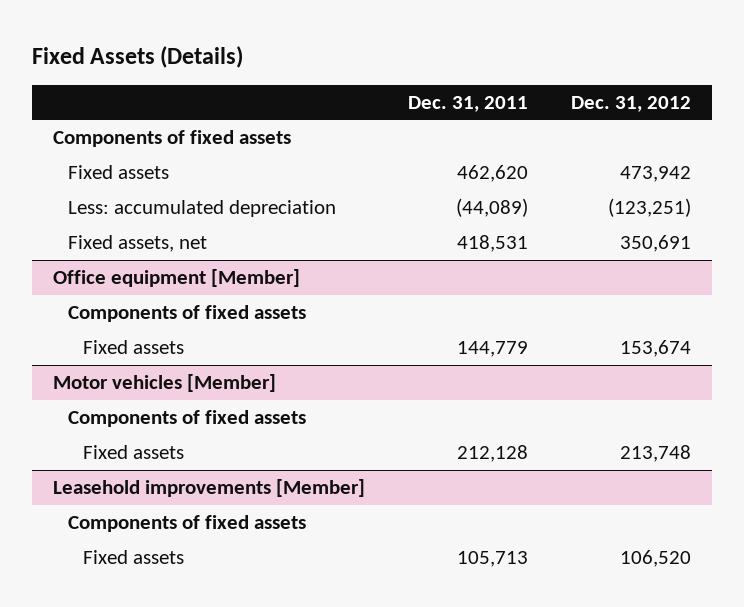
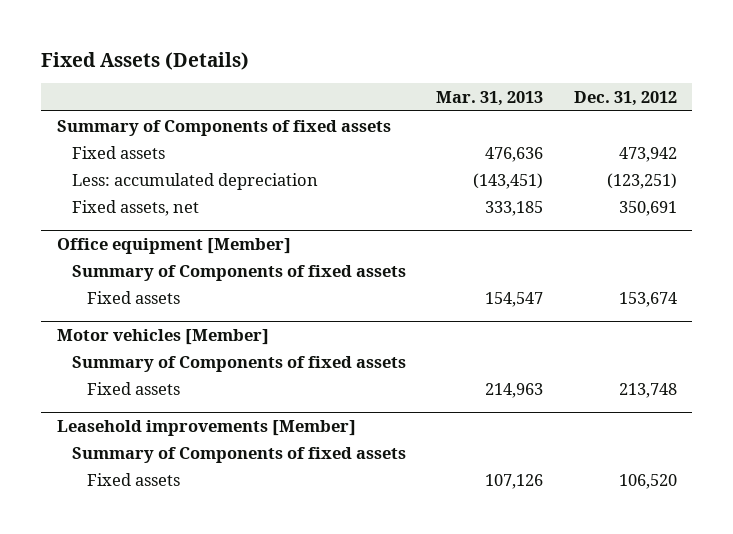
- | Dec. 31, 2011 | Dec. 31, 2012
+ | Mar. 31, 2013 | Dec. 31, 2012
- Components of fixed assets
+ Summary of Components of fixed assets
@ Office equipment [Member]
- Components of fixed assets
+ Summary of Components of fixed assets
@ Motor vehicles [Member]
- Components of fixed assets
+ Summary of Components of fixed assets
@ Leasehold improvements [Member]
- Components of fixed assets
+ Summary of Components of fixed assets

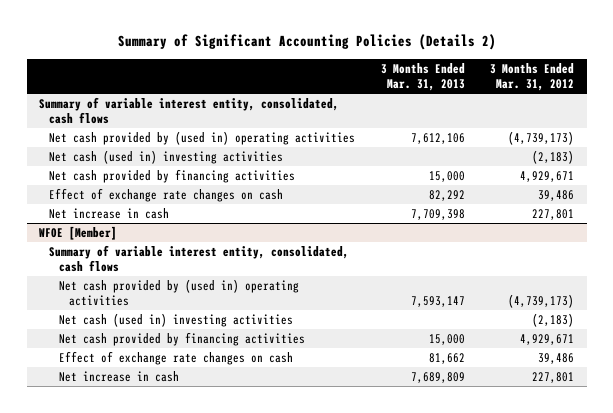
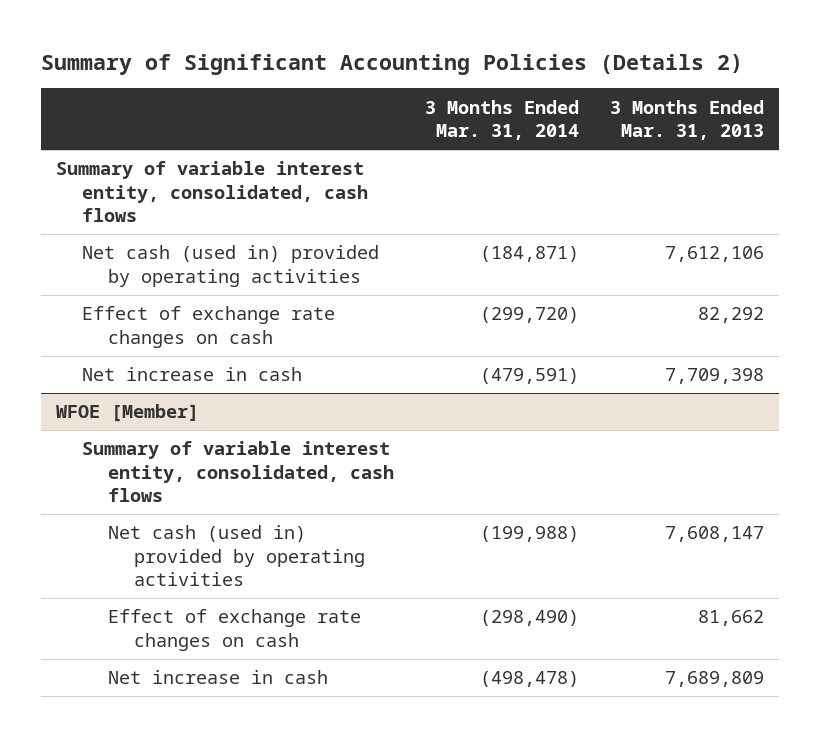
- | 3 Months Ended Mar. 31, 2013 | 3 Months Ended Mar. 31, 2012
+ | 3 Months Ended Mar. 31, 2014 | 3 Months Ended Mar. 31, 2013
- Net cash provided by (used in) operating activities | 7,612,106 | (4,739,173)
- Net cash (used in) investing activities | | (2,183)
- Net cash provided by financing activities | 15,000 | 4,929,671
+ Net cash (used in) provided by operating activities | (184,871) | 7,612,106
@ WFOE [Member]
- Net cash provided by (used in) operating activities | 7,593,147 | (4,739,173)
- Net cash (used in) investing activities | | (2,183)
- Net cash provided by financing activities | 15,000 | 4,929,671
+ Net cash (used in) provided by operating activities | (199,988) | 7,608,147

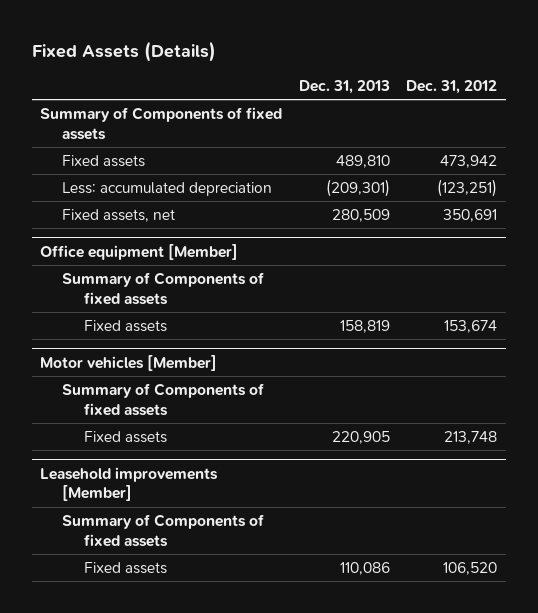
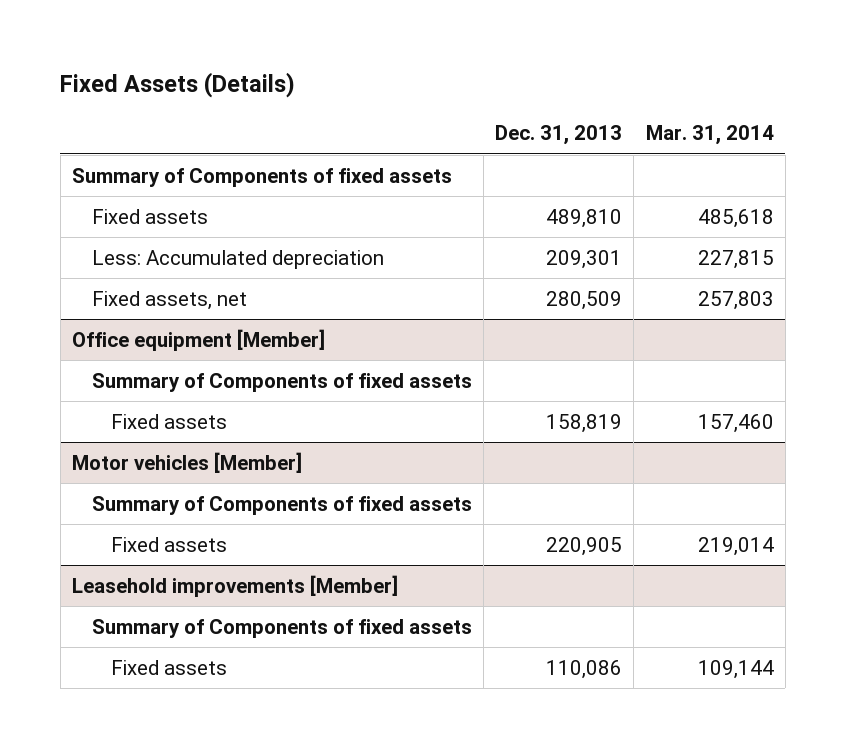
- | Dec. 31, 2013 | Dec. 31, 2012
+ | Dec. 31, 2013 | Mar. 31, 2014
- Less: accumulated depreciation | (209,301) | (123,251)
+ Less: Accumulated depreciation | 209,301 | 227,815

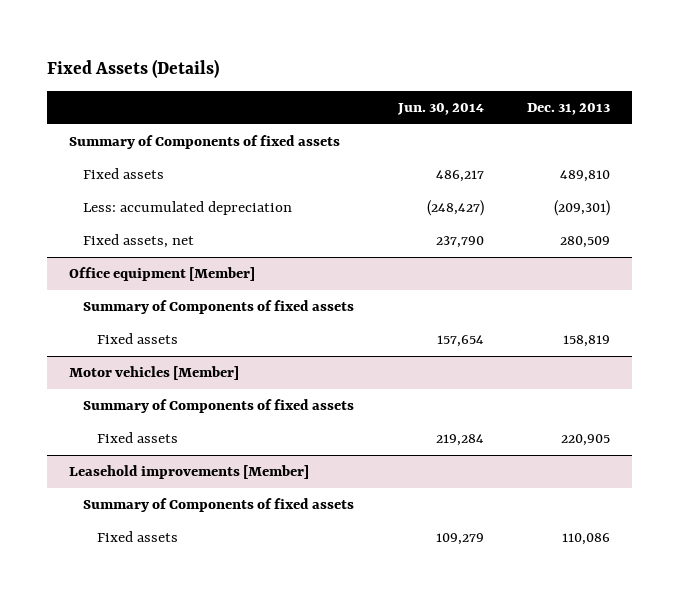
- | Dec. 31, 2013 | Mar. 31, 2014
+ | Jun. 30, 2014 | Dec. 31, 2013
- Less: Accumulated depreciation | 209,301 | 227,815
+ Less: accumulated depreciation | (248,427) | (209,301)

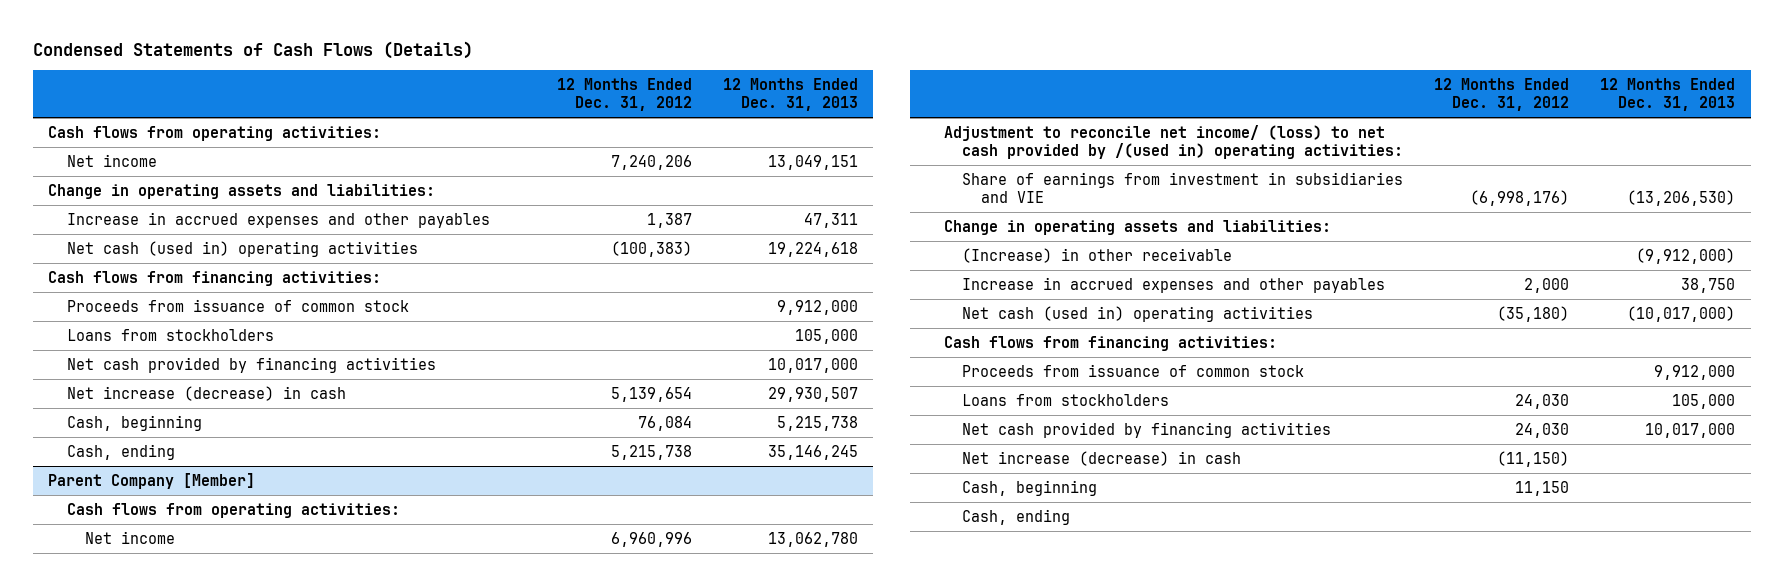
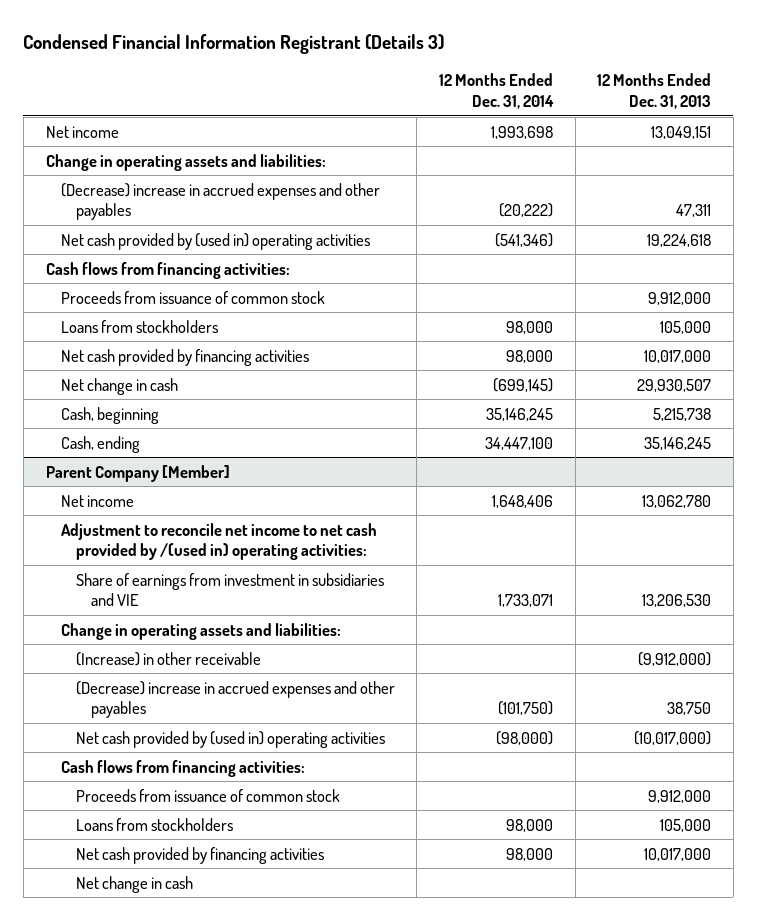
- Condensed Statements of Cash Flows (Details)
+ Condensed Financial Information Registrant (Details 3)
- | 12 Months Ended Dec. 31, 2012 | 12 Months Ended Dec. 31, 2013
+ | 12 Months Ended Dec. 31, 2014 | 12 Months Ended Dec. 31, 2013
- Cash flows from operating activities:
- Increase in accrued expenses and other payables | 1,387 | 47,311
- Net cash (used in) operating activities | (100,383) | 19,224,618
+ (Decrease) increase in accrued expenses and other payables | (20,222) | 47,311
+ Net cash provided by (used in) operating activities | (541,346) | 19,224,618
- Net increase (decrease) in cash | 5,139,654 | 29,930,507
+ Net change in cash | (699,145) | 29,930,507
@ Parent Company [Member]
- Cash flows from operating activities:
- Adjustment to reconcile net income/ (loss) to net cash provided by /(used in) operating activities:
- Share of earnings from investment in subsidiaries and VIE | (6,998,176) | (13,206,530)
+ Adjustment to reconcile net income to net cash provided by /(used in) operating activities:
+ Share of earnings from investment in subsidiaries and VIE | 1,733,071 | 13,206,530
- Increase in accrued expenses and other payables | 2,000 | 38,750
- Net cash (used in) operating activities | (35,180) | (10,017,000)
+ (Decrease) increase in accrued expenses and other payables | (101,750) | 38,750
+ Net cash provided by (used in) operating activities | (98,000) | (10,017,000)
- Net increase (decrease) in cash | (11,150) |
- Cash, beginning | 11,150 |
- Cash, ending
+ Net change in cash

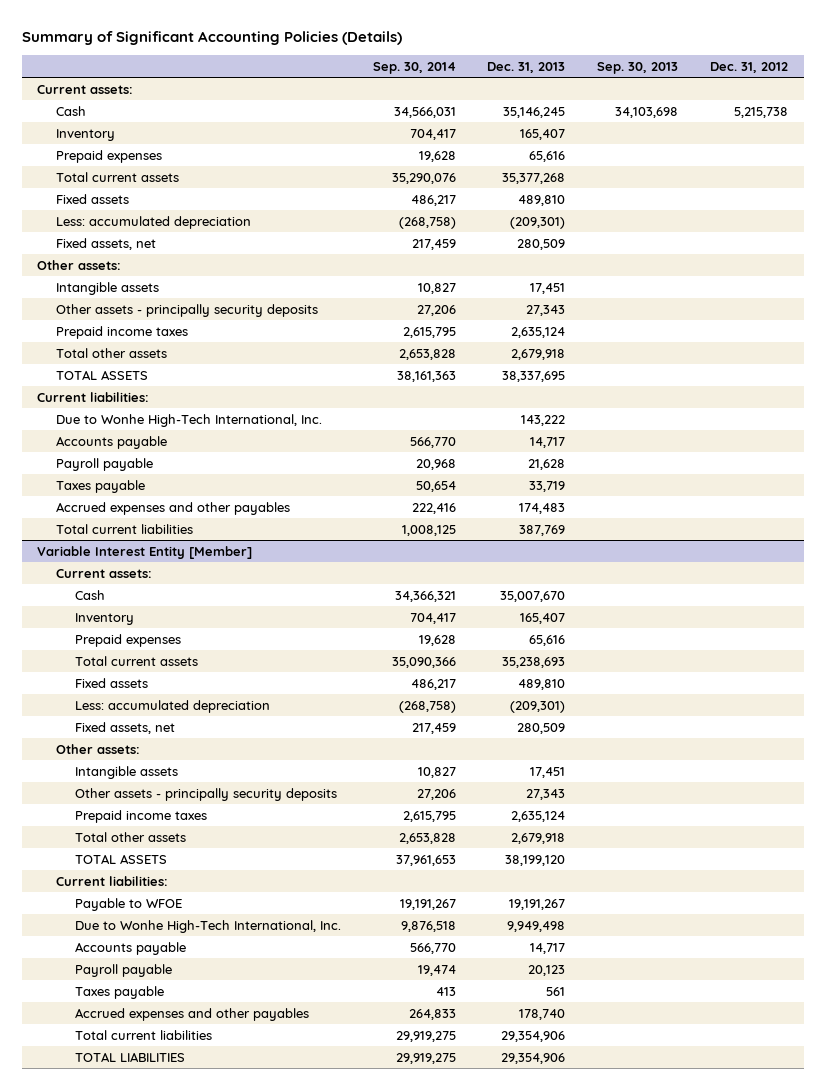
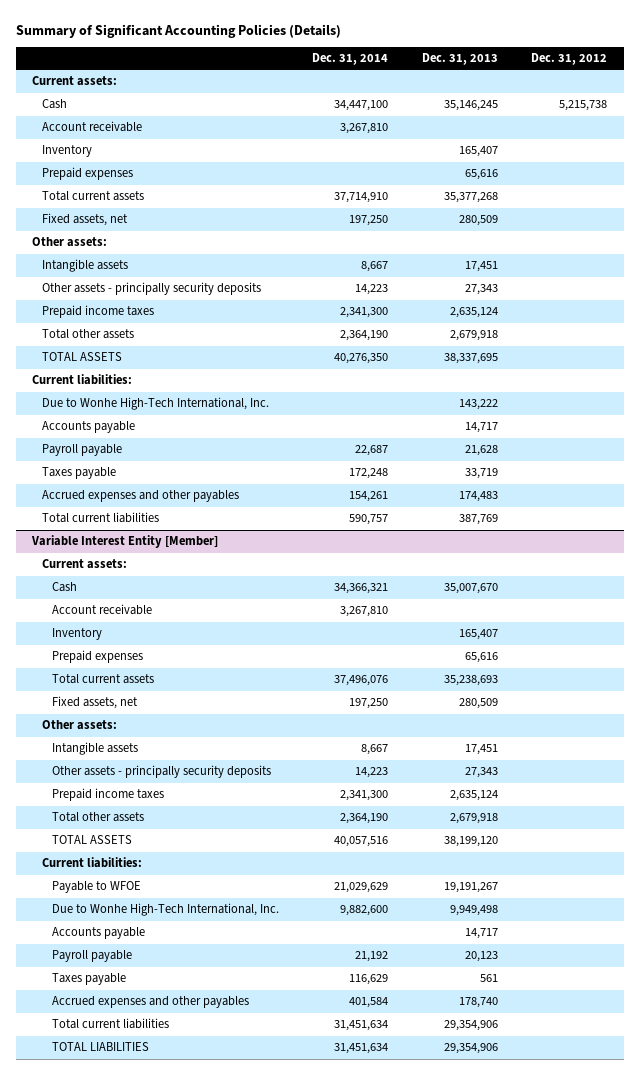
- | Sep. 30, 2014 | Dec. 31, 2013 | Sep. 30, 2013 | Dec. 31, 2012
+ | Dec. 31, 2014 | Dec. 31, 2013 | Dec. 31, 2012
+ Account receivable | 3,267,810 | |
- Fixed assets | 486,217 | 489,810 | |
- Less: accumulated depreciation | (268,758) | (209,301) | |
@ Variable Interest Entity [Member]
+ Account receivable | 3,267,810 | |
- Fixed assets | 486,217 | 489,810 | |
- Less: accumulated depreciation | (268,758) | (209,301) | |

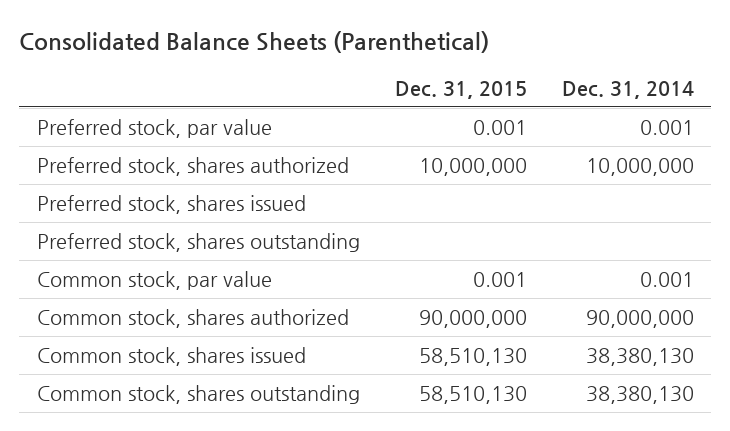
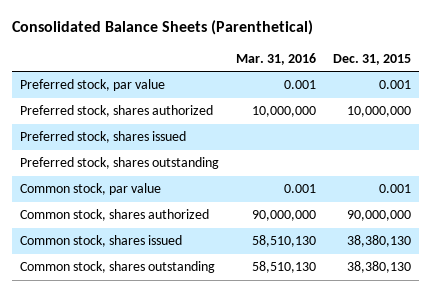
- | Dec. 31, 2015 | Dec. 31, 2014
+ | Mar. 31, 2016 | Dec. 31, 2015
- Common stock, shares issued | 58,510,130 | 38,380,130
- Common stock, shares outstanding | 58,510,130 | 38,380,130
+ Common stock, shares issued | 58,510,130 | 38,380,130
+ Common stock, shares outstanding | 58,510,130 | 38,380,130

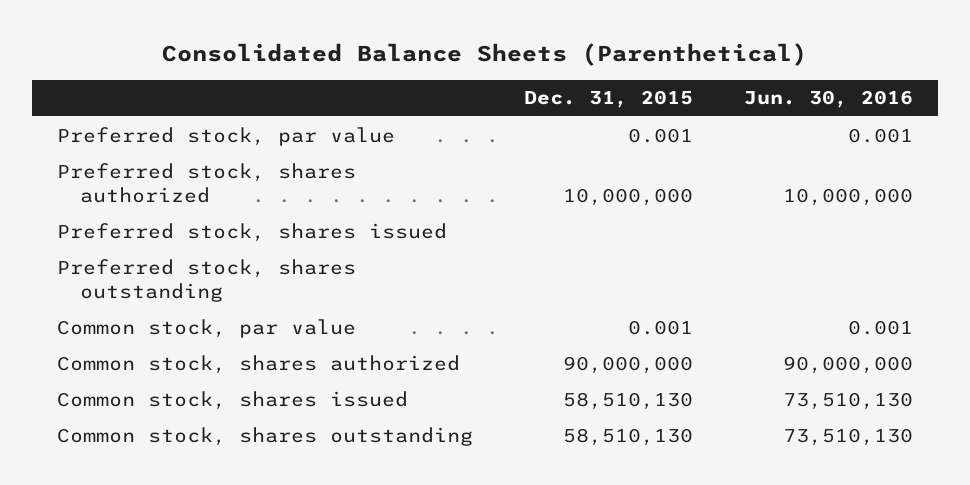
- | Mar. 31, 2016 | Dec. 31, 2015
+ | Dec. 31, 2015 | Jun. 30, 2016
- Common stock, shares issued | 58,510,130 | 38,380,130
- Common stock, shares outstanding | 58,510,130 | 38,380,130
+ Common stock, shares issued | 58,510,130 | 73,510,130
+ Common stock, shares outstanding | 58,510,130 | 73,510,130

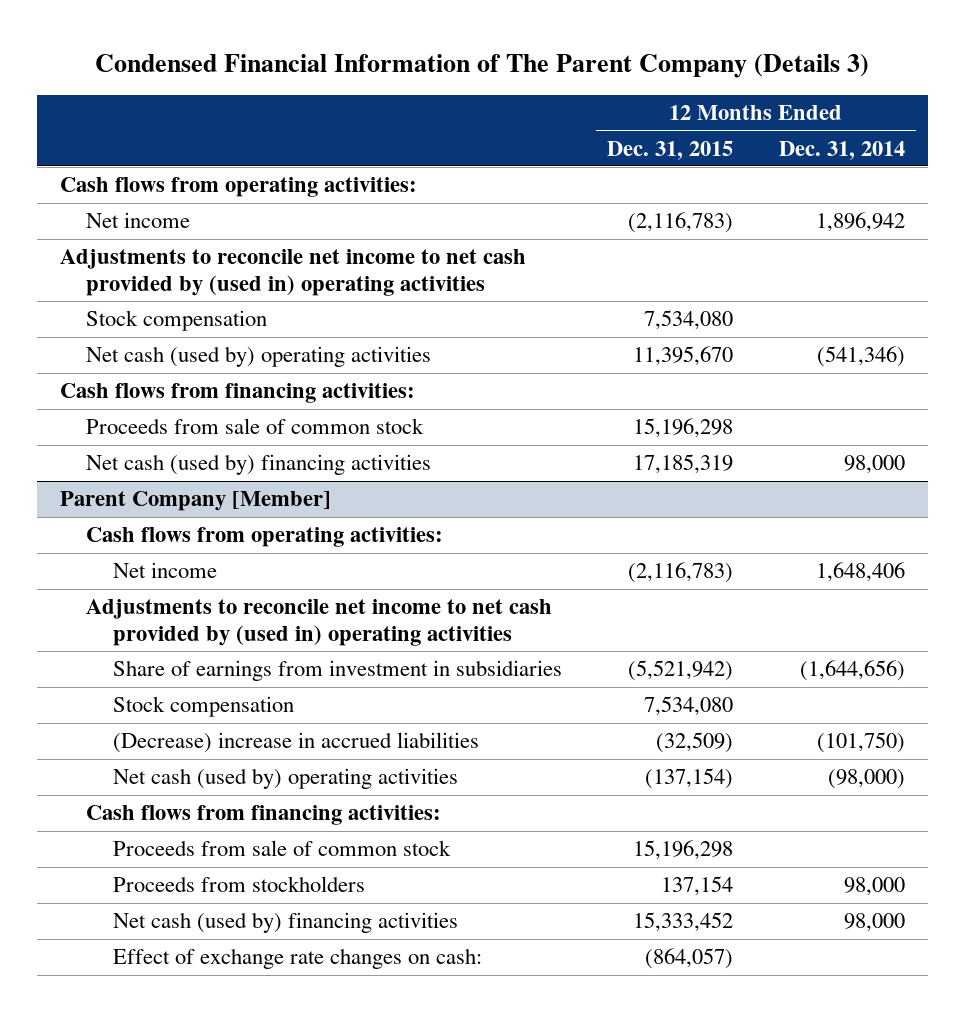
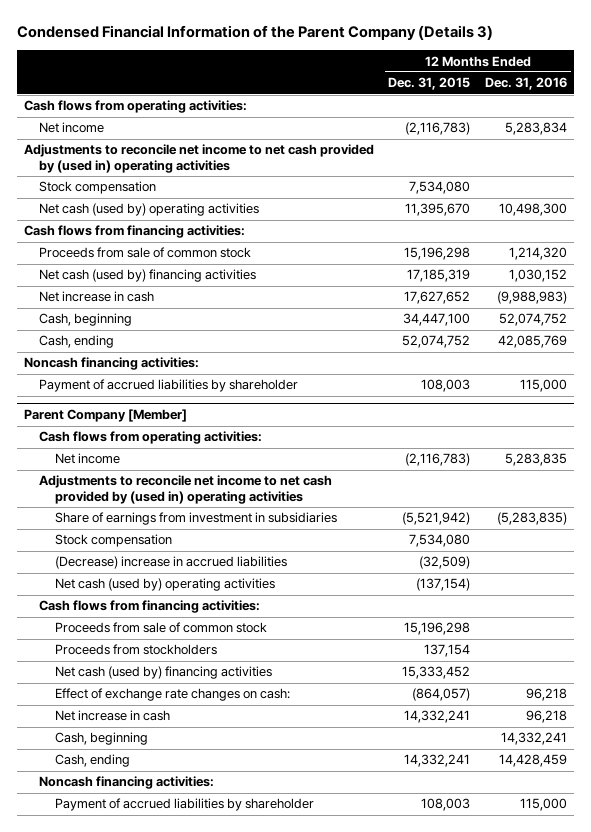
- Condensed Financial Information of The Parent Company (Details 3)
+ Condensed Financial Information of the Parent Company (Details 3)
- | 12 Months Ended Dec. 31, 2015 | 12 Months Ended Dec. 31, 2014
+ | 12 Months Ended Dec. 31, 2015 | 12 Months Ended Dec. 31, 2016
+ Net increase in cash | 17,627,652 | (9,988,983)
+ Cash, beginning | 34,447,100 | 52,074,752
+ Cash, ending | 52,074,752 | 42,085,769
+ Noncash financing activities:
+ Payment of accrued liabilities by shareholder | 108,003 | 115,000
@ Parent Company [Member]
+ Net increase in cash | 14,332,241 | 96,218
+ Cash, beginning | | 14,332,241
+ Cash, ending | 14,332,241 | 14,428,459
+ Noncash financing activities:
+ Payment of accrued liabilities by shareholder | 108,003 | 115,000

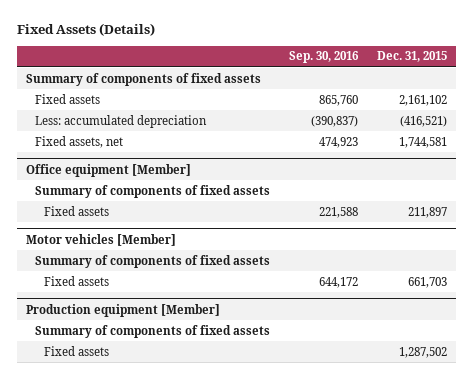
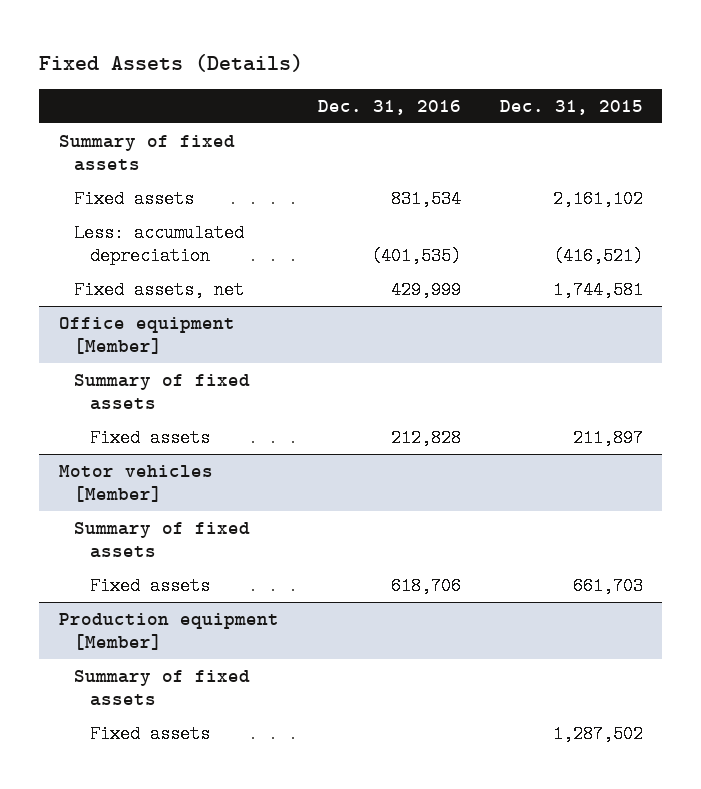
- | Sep. 30, 2016 | Dec. 31, 2015
+ | Dec. 31, 2016 | Dec. 31, 2015
- Summary of components of fixed assets
+ Summary of fixed assets
@ Office equipment [Member]
- Summary of components of fixed assets
+ Summary of fixed assets
@ Motor vehicles [Member]
- Summary of components of fixed assets
+ Summary of fixed assets
@ Production equipment [Member]
- Summary of components of fixed assets
+ Summary of fixed assets

